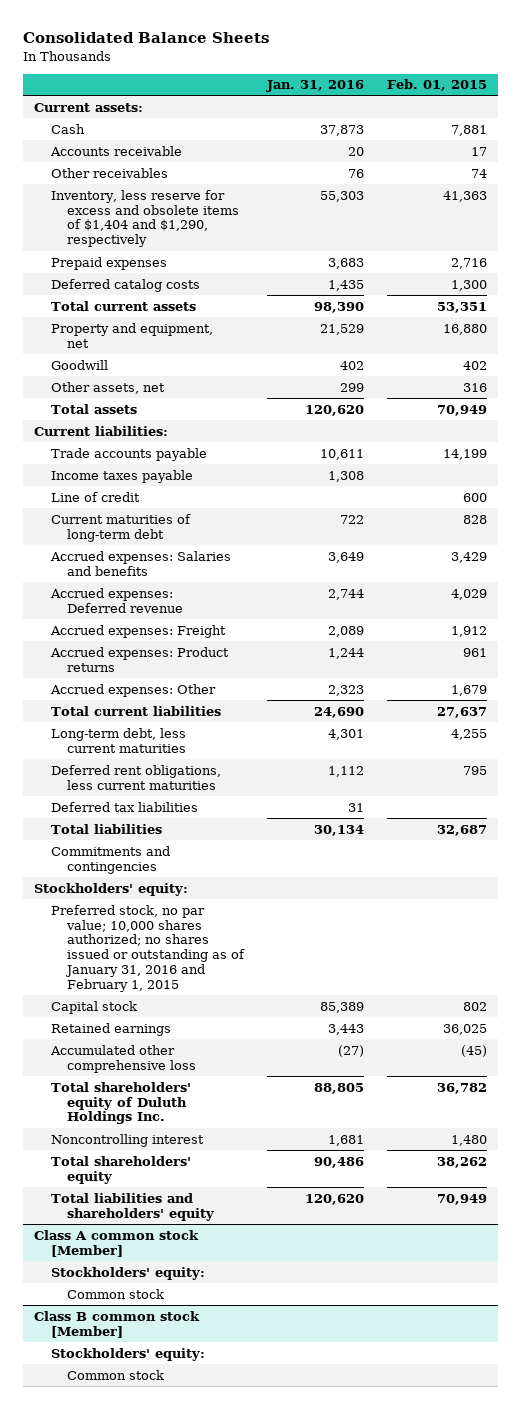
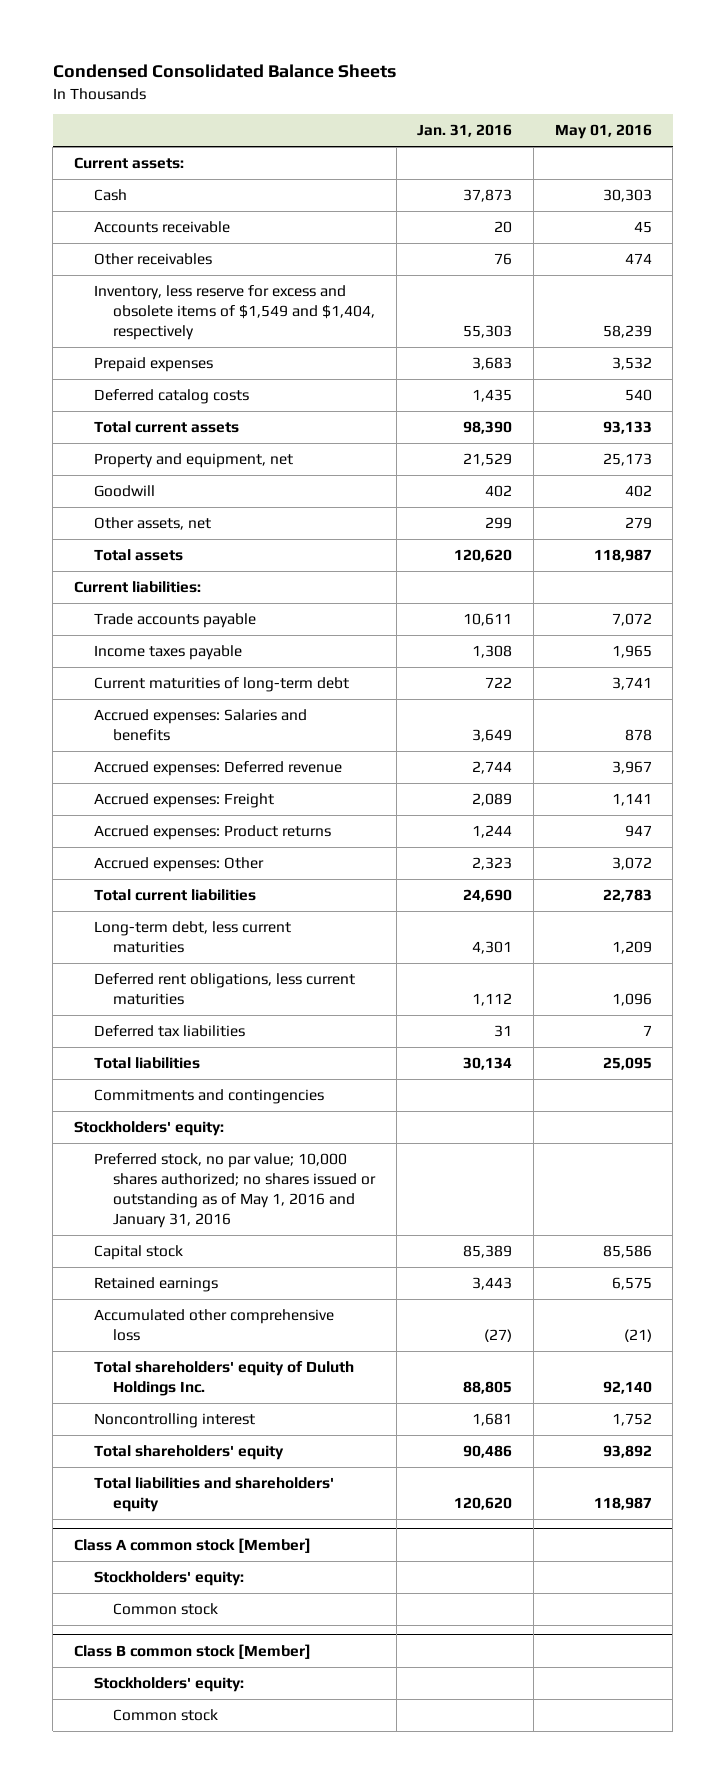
- Consolidated Balance Sheets
+ Condensed Consolidated Balance Sheets
- | Jan. 31, 2016 | Feb. 01, 2015
+ | Jan. 31, 2016 | May 01, 2016
- Inventory, less reserve for excess and obsolete items of $1,404 and $1,290, respectively | 55,303 | 41,363
+ Inventory, less reserve for excess and obsolete items of $1,549 and $1,404, respectively | 55,303 | 58,239
- Line of credit | | 600
- Preferred stock, no par value; 10,000 shares authorized; no shares issued or outstanding as of January 31, 2016 and February 1, 2015
+ Preferred stock, no par value; 10,000 shares authorized; no shares issued or outstanding as of May 1, 2016 and January 31, 2016

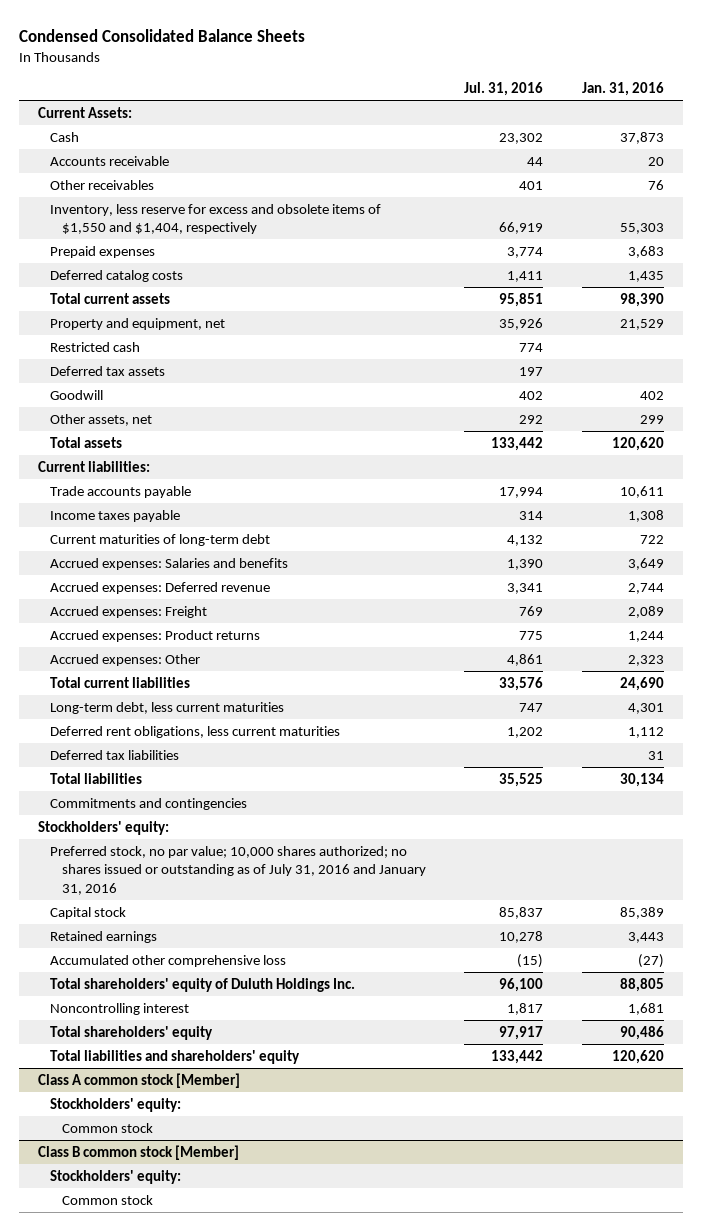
- | Jan. 31, 2016 | May 01, 2016
+ | Jul. 31, 2016 | Jan. 31, 2016
- Current assets:
+ Current Assets:
- Inventory, less reserve for excess and obsolete items of $1,549 and $1,404, respectively | 55,303 | 58,239
+ Inventory, less reserve for excess and obsolete items of $1,550 and $1,404, respectively | 66,919 | 55,303
+ Restricted cash | 774 |
+ Deferred tax assets | 197 |
- Preferred stock, no par value; 10,000 shares authorized; no shares issued or outstanding as of May 1, 2016 and January 31, 2016
+ Preferred stock, no par value; 10,000 shares authorized; no shares issued or outstanding as of July 31, 2016 and January 31, 2016

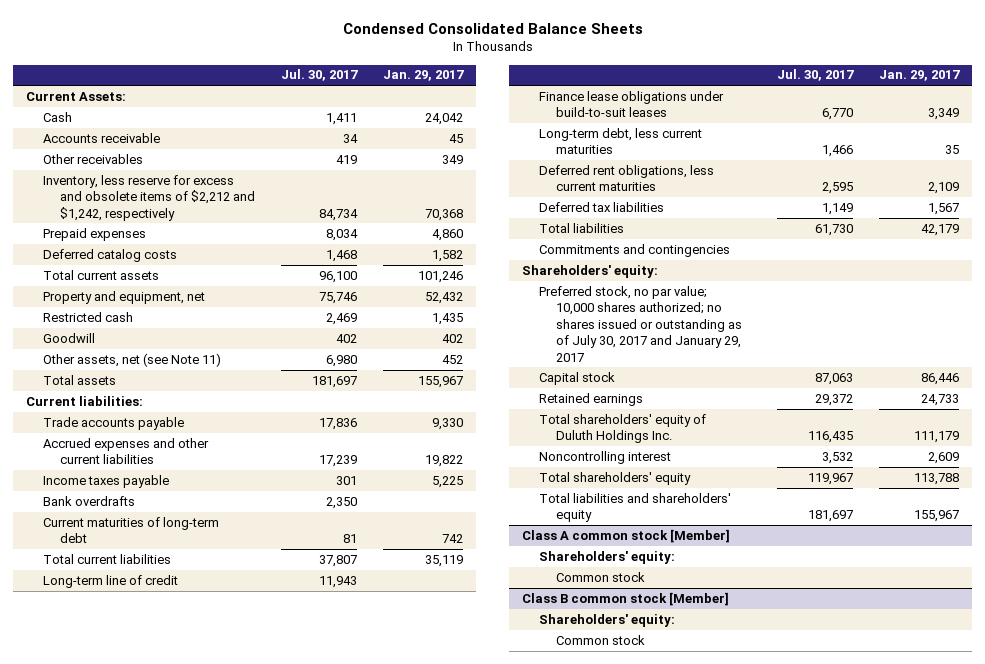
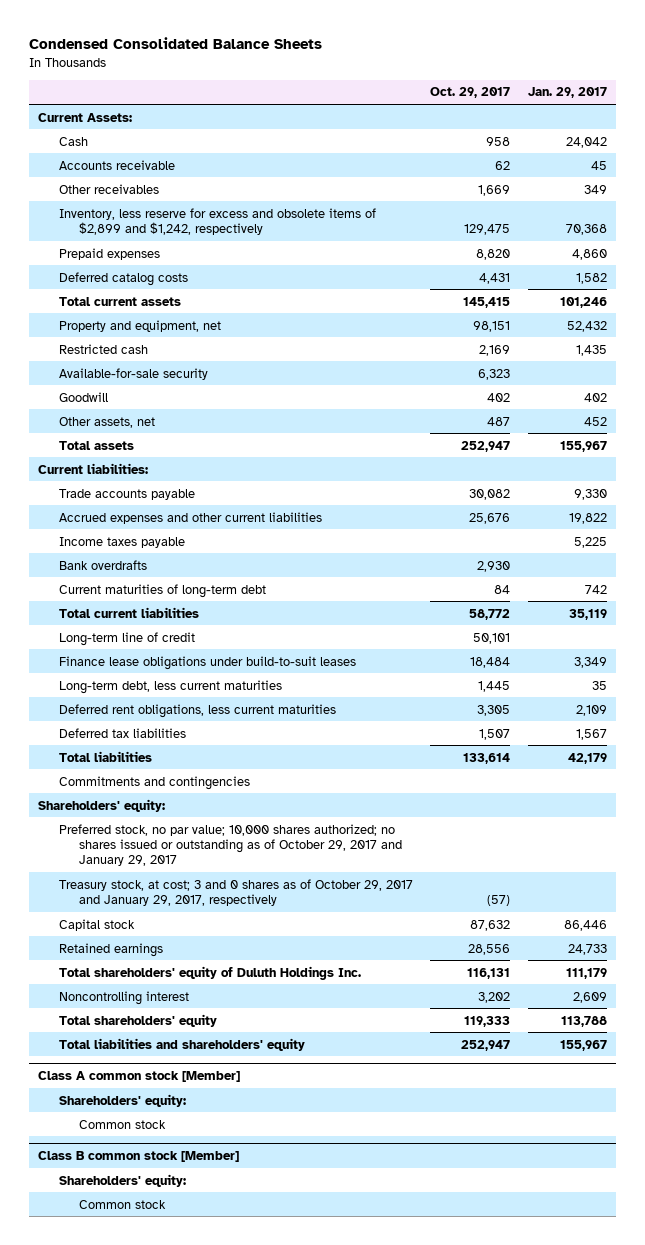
- | Jul. 30, 2017 | Jan. 29, 2017
+ | Oct. 29, 2017 | Jan. 29, 2017
- Inventory, less reserve for excess and obsolete items of $2,212 and $1,242, respectively | 84,734 | 70,368
+ Inventory, less reserve for excess and obsolete items of $2,899 and $1,242, respectively | 129,475 | 70,368
+ Available-for-sale security | 6,323 |
- Other assets, net (see Note 11) | 6,980 | 452
+ Other assets, net | 487 | 452
- Preferred stock, no par value; 10,000 shares authorized; no shares issued or outstanding as of July 30, 2017 and January 29, 2017
+ Preferred stock, no par value; 10,000 shares authorized; no shares issued or outstanding as of October 29, 2017 and January 29, 2017
+ Treasury stock, at cost; 3 and 0 shares as of October 29, 2017 and January 29, 2017, respectively | (57) |

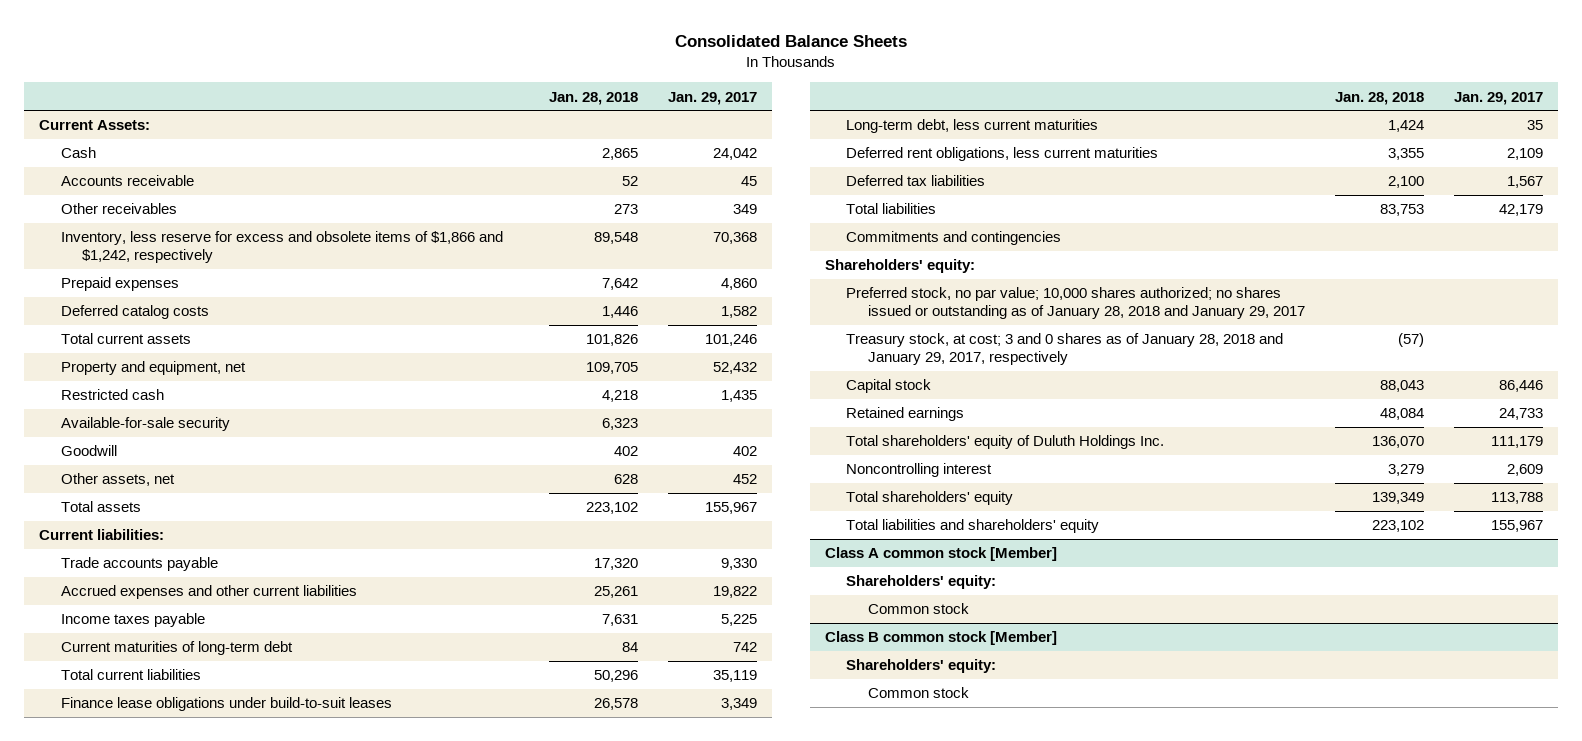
- Condensed Consolidated Balance Sheets
+ Consolidated Balance Sheets
- | Oct. 29, 2017 | Jan. 29, 2017
+ | Jan. 28, 2018 | Jan. 29, 2017
- Inventory, less reserve for excess and obsolete items of $2,899 and $1,242, respectively | 129,475 | 70,368
+ Inventory, less reserve for excess and obsolete items of $1,866 and $1,242, respectively | 89,548 | 70,368
- Bank overdrafts | 2,930 |
- Long-term line of credit | 50,101 |
- Preferred stock, no par value; 10,000 shares authorized; no shares issued or outstanding as of October 29, 2017 and January 29, 2017
- Treasury stock, at cost; 3 and 0 shares as of October 29, 2017 and January 29, 2017, respectively | (57) |
+ Preferred stock, no par value; 10,000 shares authorized; no shares issued or outstanding as of January 28, 2018 and January 29, 2017
+ Treasury stock, at cost; 3 and 0 shares as of January 28, 2018 and January 29, 2017, respectively | (57) |

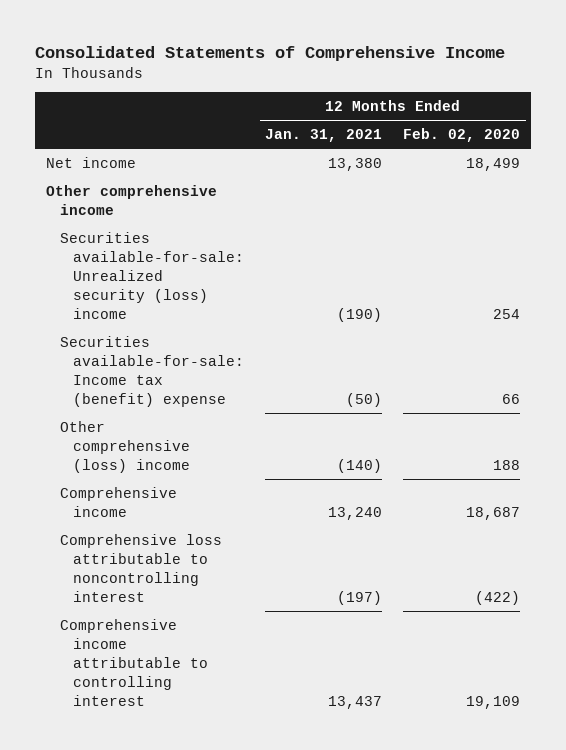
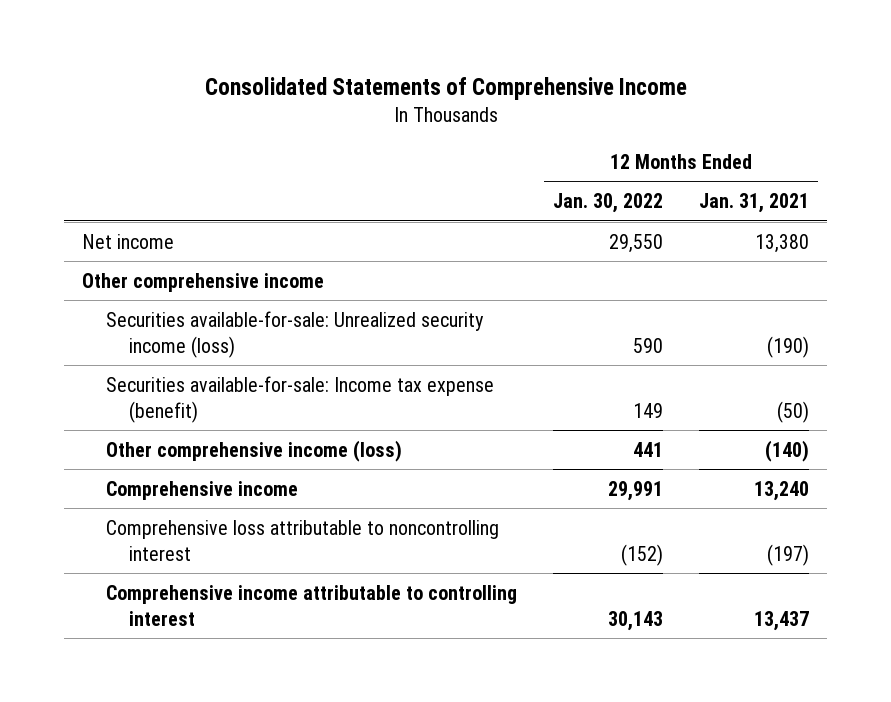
- | 12 Months Ended Jan. 31, 2021 | 12 Months Ended Feb. 02, 2020
+ | 12 Months Ended Jan. 30, 2022 | 12 Months Ended Jan. 31, 2021
- Securities available-for-sale: Unrealized security (loss) income | (190) | 254
- Securities available-for-sale: Income tax (benefit) expense | (50) | 66
- Other comprehensive (loss) income | (140) | 188
+ Securities available-for-sale: Unrealized security income (loss) | 590 | (190)
+ Securities available-for-sale: Income tax expense (benefit) | 149 | (50)
+ Other comprehensive income (loss) | 441 | (140)

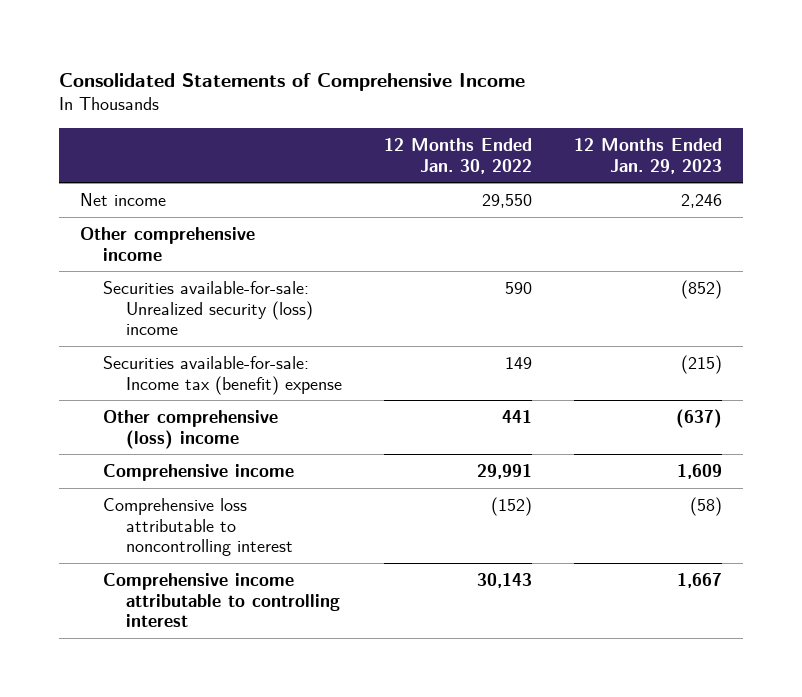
- | 12 Months Ended Jan. 30, 2022 | 12 Months Ended Jan. 31, 2021
+ | 12 Months Ended Jan. 30, 2022 | 12 Months Ended Jan. 29, 2023
- Securities available-for-sale: Unrealized security income (loss) | 590 | (190)
- Securities available-for-sale: Income tax expense (benefit) | 149 | (50)
- Other comprehensive income (loss) | 441 | (140)
+ Securities available-for-sale: Unrealized security (loss) income | 590 | (852)
+ Securities available-for-sale: Income tax (benefit) expense | 149 | (215)
+ Other comprehensive (loss) income | 441 | (637)

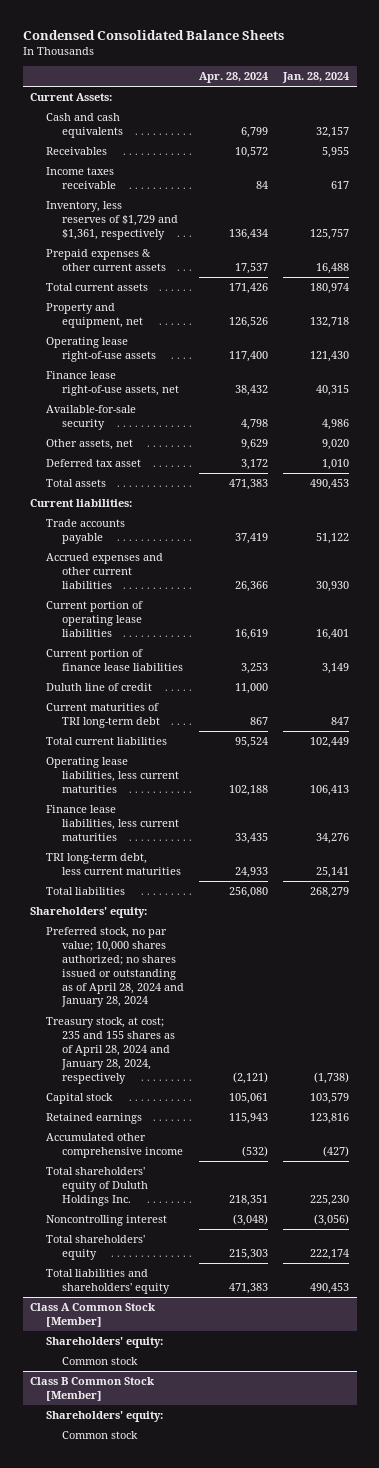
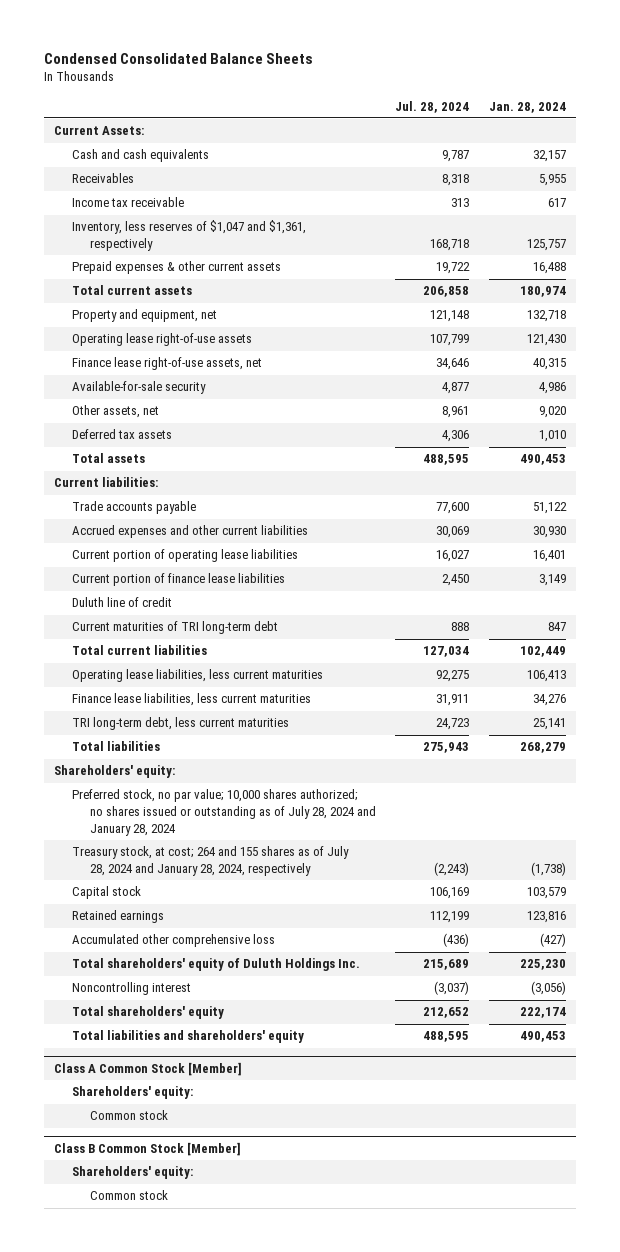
- | Apr. 28, 2024 | Jan. 28, 2024
+ | Jul. 28, 2024 | Jan. 28, 2024
- Income taxes receivable | 84 | 617
- Inventory, less reserves of $1,729 and $1,361, respectively | 136,434 | 125,757
+ Income tax receivable | 313 | 617
+ Inventory, less reserves of $1,047 and $1,361, respectively | 168,718 | 125,757
- Deferred tax asset | 3,172 | 1,010
+ Deferred tax assets | 4,306 | 1,010
- Preferred stock, no par value; 10,000 shares authorized; no shares issued or outstanding as of April 28, 2024 and January 28, 2024
- Treasury stock, at cost; 235 and 155 shares as of April 28, 2024 and January 28, 2024, respectively | (2,121) | (1,738)
+ Preferred stock, no par value; 10,000 shares authorized; no shares issued or outstanding as of July 28, 2024 and January 28, 2024
+ Treasury stock, at cost; 264 and 155 shares as of July 28, 2024 and January 28, 2024, respectively | (2,243) | (1,738)
- Accumulated other comprehensive income | (532) | (427)
+ Accumulated other comprehensive loss | (436) | (427)

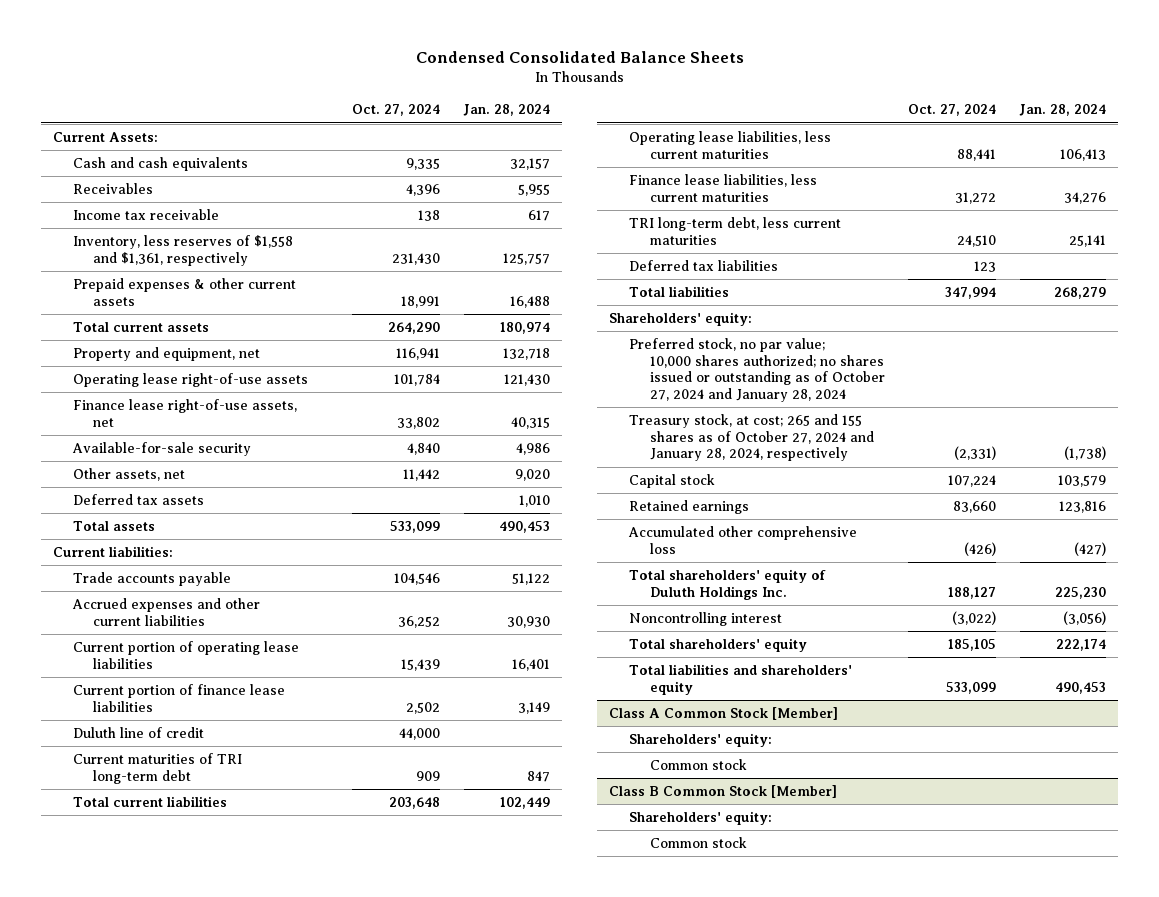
- | Jul. 28, 2024 | Jan. 28, 2024
+ | Oct. 27, 2024 | Jan. 28, 2024
- Inventory, less reserves of $1,047 and $1,361, respectively | 168,718 | 125,757
+ Inventory, less reserves of $1,558 and $1,361, respectively | 231,430 | 125,757
+ Deferred tax liabilities | 123 |
- Preferred stock, no par value; 10,000 shares authorized; no shares issued or outstanding as of July 28, 2024 and January 28, 2024
- Treasury stock, at cost; 264 and 155 shares as of July 28, 2024 and January 28, 2024, respectively | (2,243) | (1,738)
+ Preferred stock, no par value; 10,000 shares authorized; no shares issued or outstanding as of October 27, 2024 and January 28, 2024
+ Treasury stock, at cost; 265 and 155 shares as of October 27, 2024 and January 28, 2024, respectively | (2,331) | (1,738)

